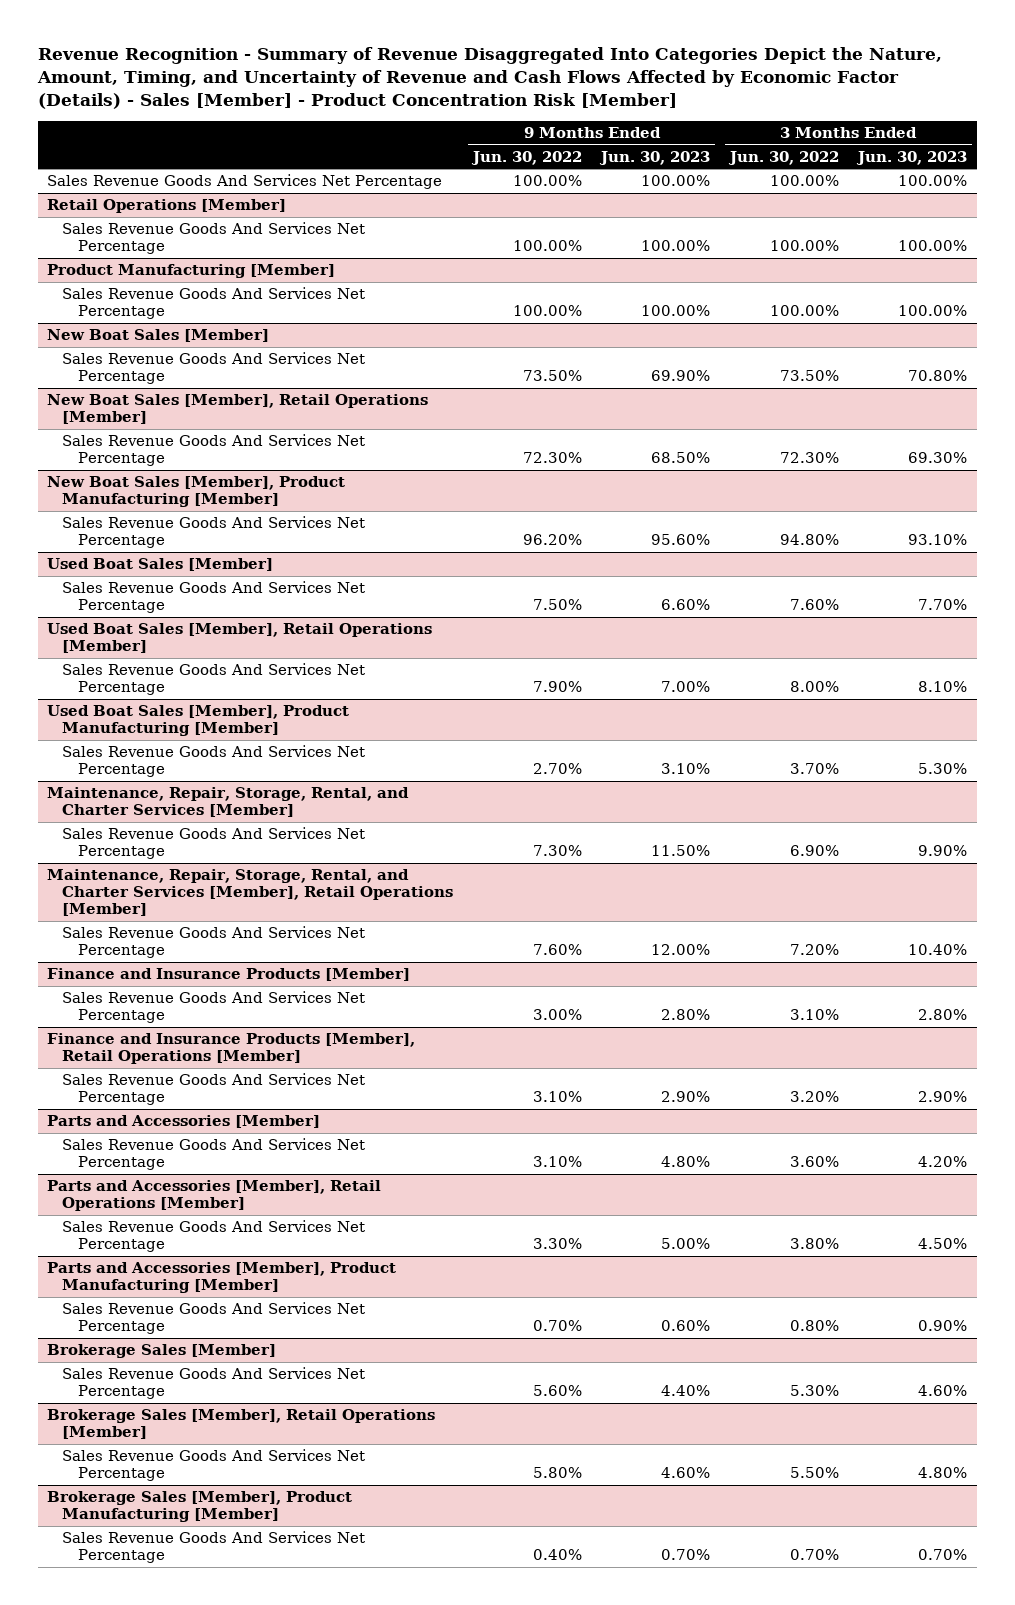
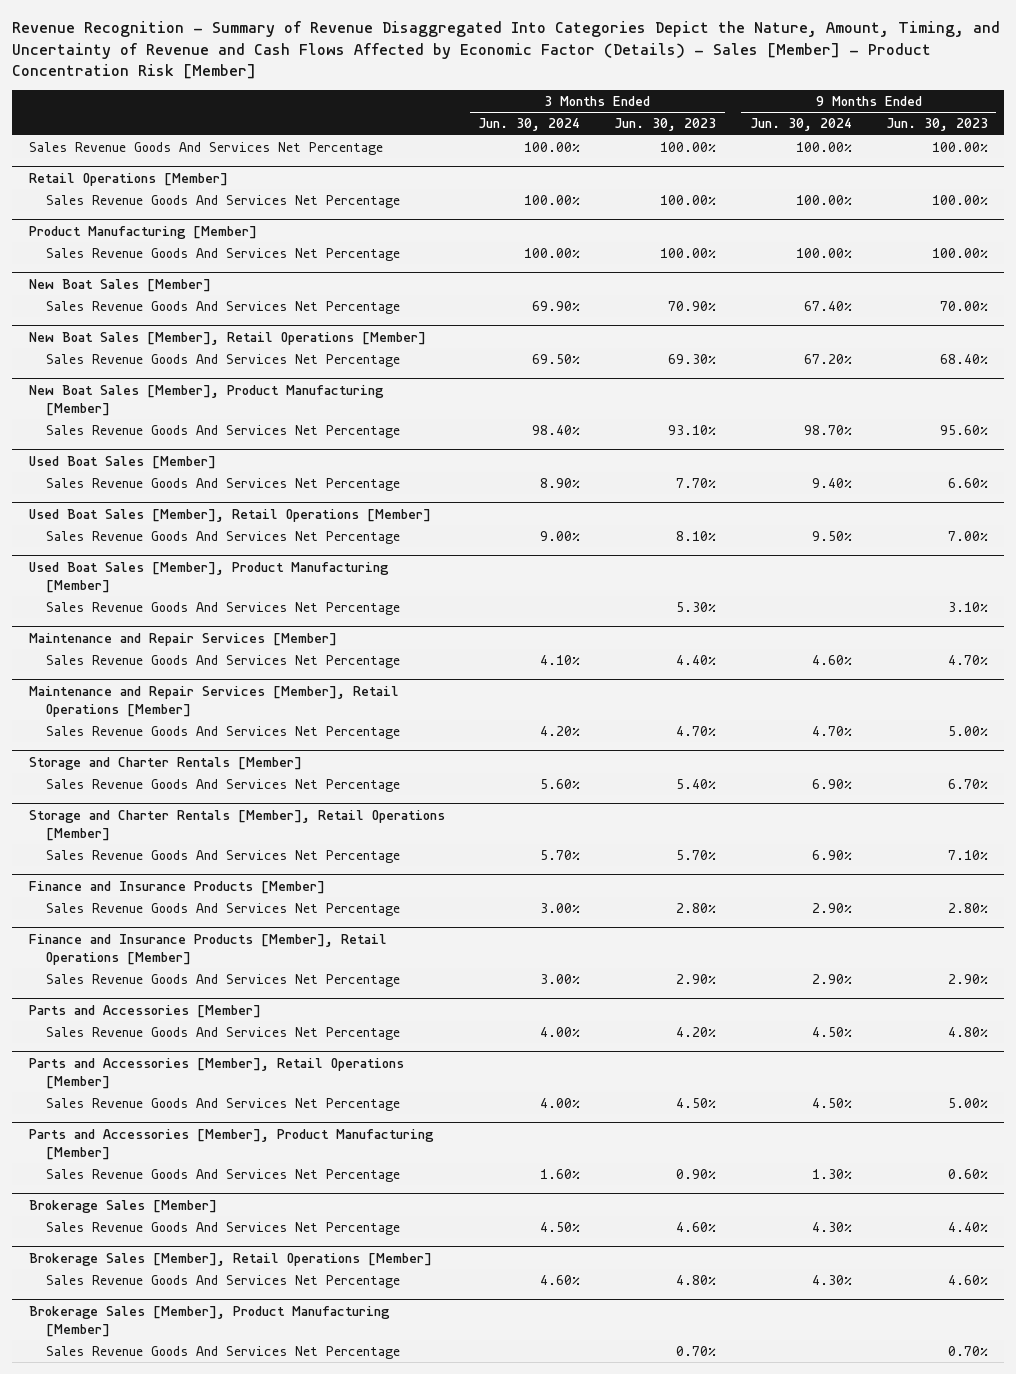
- | 9 Months Ended Jun. 30, 2022 | 9 Months Ended Jun. 30, 2023 | 3 Months Ended Jun. 30, 2022 | 3 Months Ended Jun. 30, 2023
+ | 3 Months Ended Jun. 30, 2024 | 3 Months Ended Jun. 30, 2023 | 9 Months Ended Jun. 30, 2024 | 9 Months Ended Jun. 30, 2023
@ New Boat Sales [Member]
- Sales Revenue Goods And Services Net Percentage | 73.50% | 69.90% | 73.50% | 70.80%
+ Sales Revenue Goods And Services Net Percentage | 69.90% | 70.90% | 67.40% | 70.00%
@ New Boat Sales [Member], Retail Operations [Member]
- Sales Revenue Goods And Services Net Percentage | 72.30% | 68.50% | 72.30% | 69.30%
+ Sales Revenue Goods And Services Net Percentage | 69.50% | 69.30% | 67.20% | 68.40%
- Maintenance, Repair, Storage, Rental, and Charter Services [Member]
- Sales Revenue Goods And Services Net Percentage | 7.30% | 11.50% | 6.90% | 9.90%
- Maintenance, Repair, Storage, Rental, and Charter Services [Member], Retail Operations [Member]
- Sales Revenue Goods And Services Net Percentage | 7.60% | 12.00% | 7.20% | 10.40%
+ Maintenance and Repair Services [Member]
+ Sales Revenue Goods And Services Net Percentage | 4.10% | 4.40% | 4.60% | 4.70%
+ Maintenance and Repair Services [Member], Retail Operations [Member]
+ Sales Revenue Goods And Services Net Percentage | 4.20% | 4.70% | 4.70% | 5.00%
+ Storage and Charter Rentals [Member]
+ Sales Revenue Goods And Services Net Percentage | 5.60% | 5.40% | 6.90% | 6.70%
+ Storage and Charter Rentals [Member], Retail Operations [Member]
+ Sales Revenue Goods And Services Net Percentage | 5.70% | 5.70% | 6.90% | 7.10%

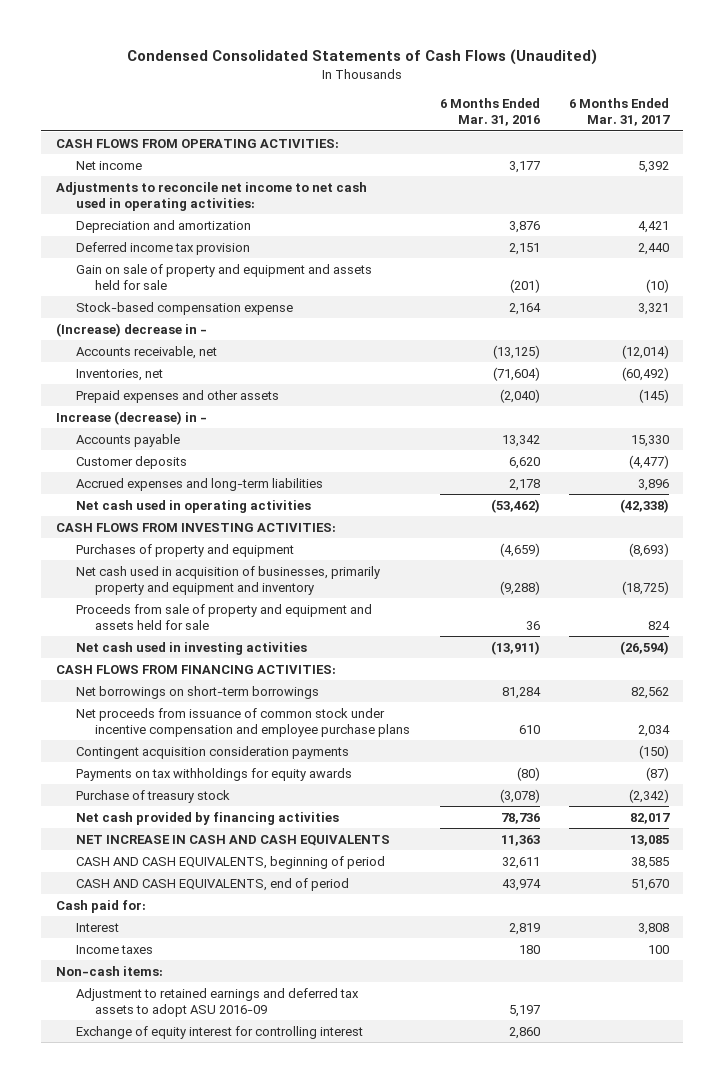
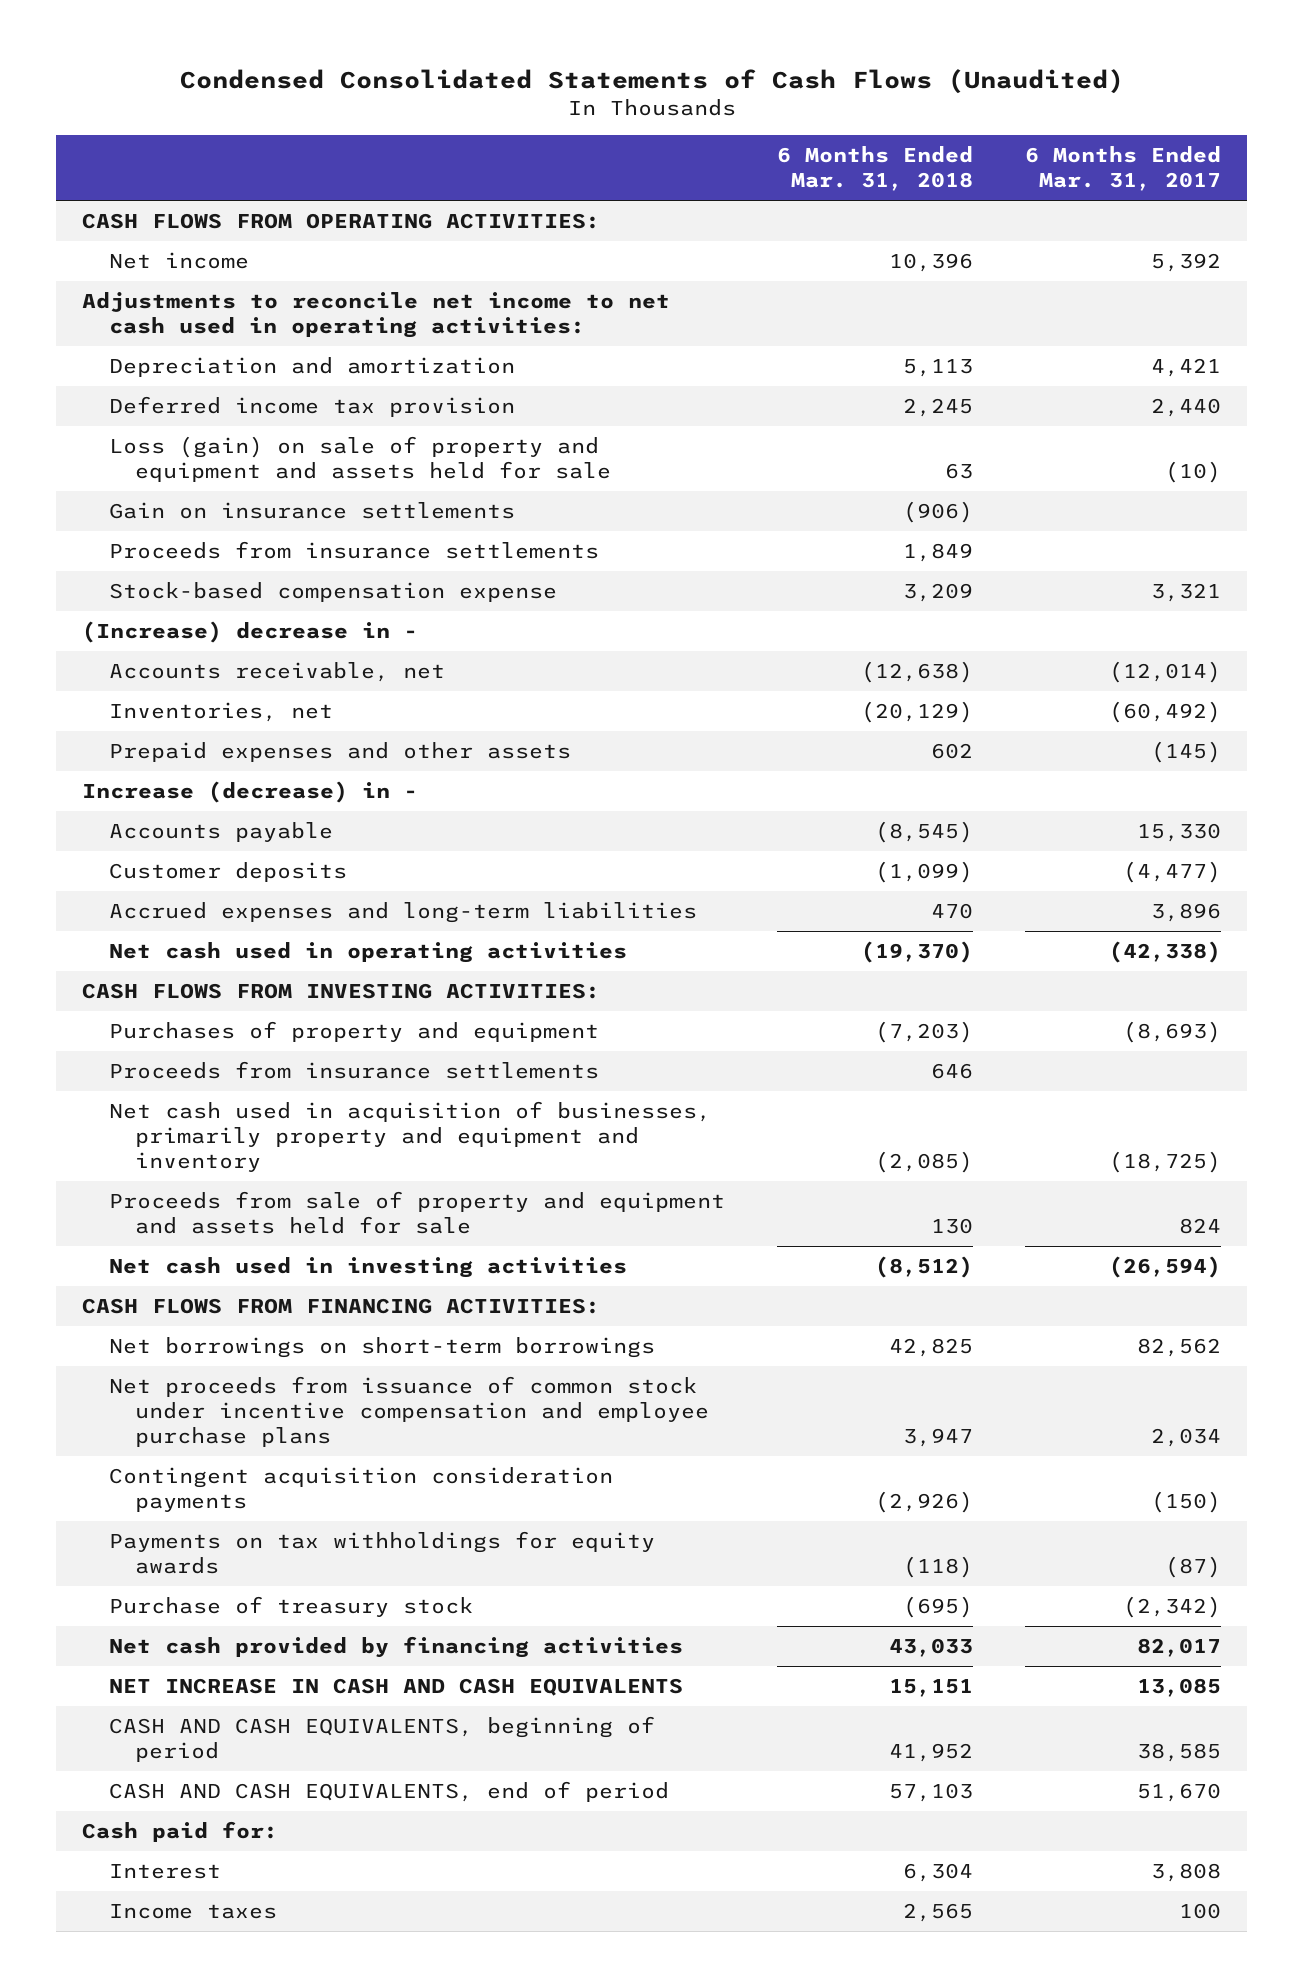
- | 6 Months Ended Mar. 31, 2016 | 6 Months Ended Mar. 31, 2017
+ | 6 Months Ended Mar. 31, 2018 | 6 Months Ended Mar. 31, 2017
- Gain on sale of property and equipment and assets held for sale | (201) | (10)
+ Loss (gain) on sale of property and equipment and assets held for sale | 63 | (10)
+ Gain on insurance settlements | (906) |
+ Proceeds from insurance settlements | 1,849 |
+ Proceeds from insurance settlements | 646 |
- Non-cash items:
- Adjustment to retained earnings and deferred tax assets to adopt ASU 2016-09 | 5,197 |
- Exchange of equity interest for controlling interest | 2,860 |

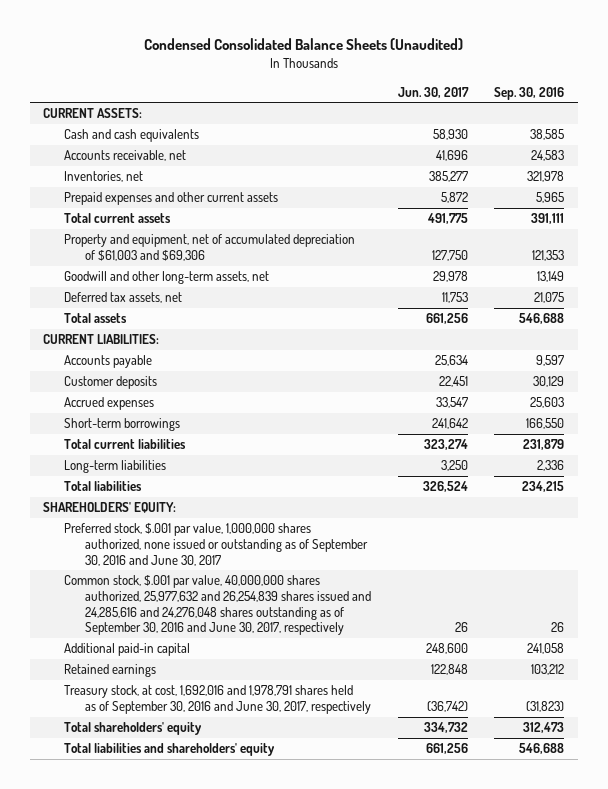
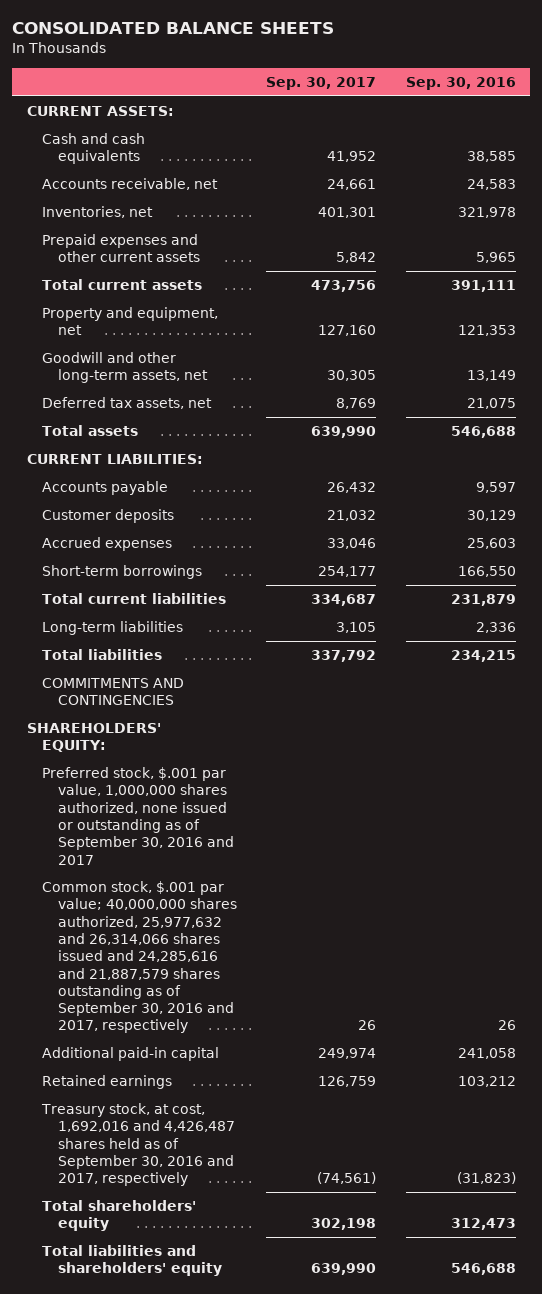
- Condensed Consolidated Balance Sheets (Unaudited)
+ CONSOLIDATED BALANCE SHEETS
- | Jun. 30, 2017 | Sep. 30, 2016
+ | Sep. 30, 2017 | Sep. 30, 2016
- Property and equipment, net of accumulated depreciation of $61,003 and $69,306 | 127,750 | 121,353
+ Property and equipment, net | 127,160 | 121,353
+ COMMITMENTS AND CONTINGENCIES
- Preferred stock, $.001 par value, 1,000,000 shares authorized, none issued or outstanding as of September 30, 2016 and June 30, 2017
- Common stock, $.001 par value, 40,000,000 shares authorized, 25,977,632 and 26,254,839 shares issued and 24,285,616 and 24,276,048 shares outstanding as of September 30, 2016 and June 30, 2017, respectively | 26 | 26
+ Preferred stock, $.001 par value, 1,000,000 shares authorized, none issued or outstanding as of September 30, 2016 and 2017
+ Common stock, $.001 par value; 40,000,000 shares authorized, 25,977,632 and 26,314,066 shares issued and 24,285,616 and 21,887,579 shares outstanding as of September 30, 2016 and 2017, respectively | 26 | 26
- Treasury stock, at cost, 1,692,016 and 1,978,791 shares held as of September 30, 2016 and June 30, 2017, respectively | (36,742) | (31,823)
+ Treasury stock, at cost, 1,692,016 and 4,426,487 shares held as of September 30, 2016 and 2017, respectively | (74,561) | (31,823)

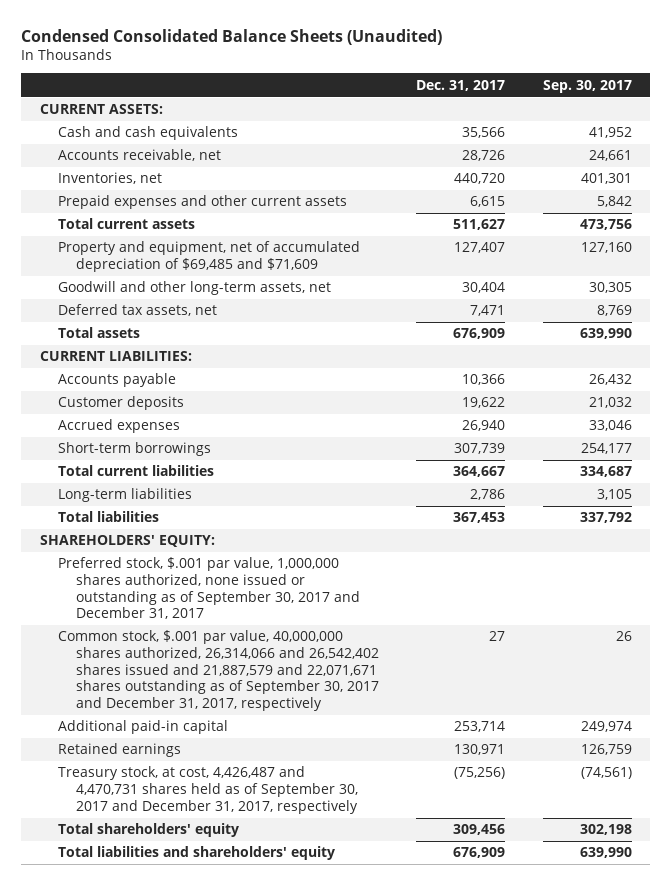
- CONSOLIDATED BALANCE SHEETS
+ Condensed Consolidated Balance Sheets (Unaudited)
- | Sep. 30, 2017 | Sep. 30, 2016
+ | Dec. 31, 2017 | Sep. 30, 2017
- Property and equipment, net | 127,160 | 121,353
+ Property and equipment, net of accumulated depreciation of $69,485 and $71,609 | 127,407 | 127,160
- COMMITMENTS AND CONTINGENCIES
- Preferred stock, $.001 par value, 1,000,000 shares authorized, none issued or outstanding as of September 30, 2016 and 2017
- Common stock, $.001 par value; 40,000,000 shares authorized, 25,977,632 and 26,314,066 shares issued and 24,285,616 and 21,887,579 shares outstanding as of September 30, 2016 and 2017, respectively | 26 | 26
+ Preferred stock, $.001 par value, 1,000,000 shares authorized, none issued or outstanding as of September 30, 2017 and December 31, 2017
+ Common stock, $.001 par value, 40,000,000 shares authorized, 26,314,066 and 26,542,402 shares issued and 21,887,579 and 22,071,671 shares outstanding as of September 30, 2017 and December 31, 2017, respectively | 27 | 26
- Treasury stock, at cost, 1,692,016 and 4,426,487 shares held as of September 30, 2016 and 2017, respectively | (74,561) | (31,823)
+ Treasury stock, at cost, 4,426,487 and 4,470,731 shares held as of September 30, 2017 and December 31, 2017, respectively | (75,256) | (74,561)

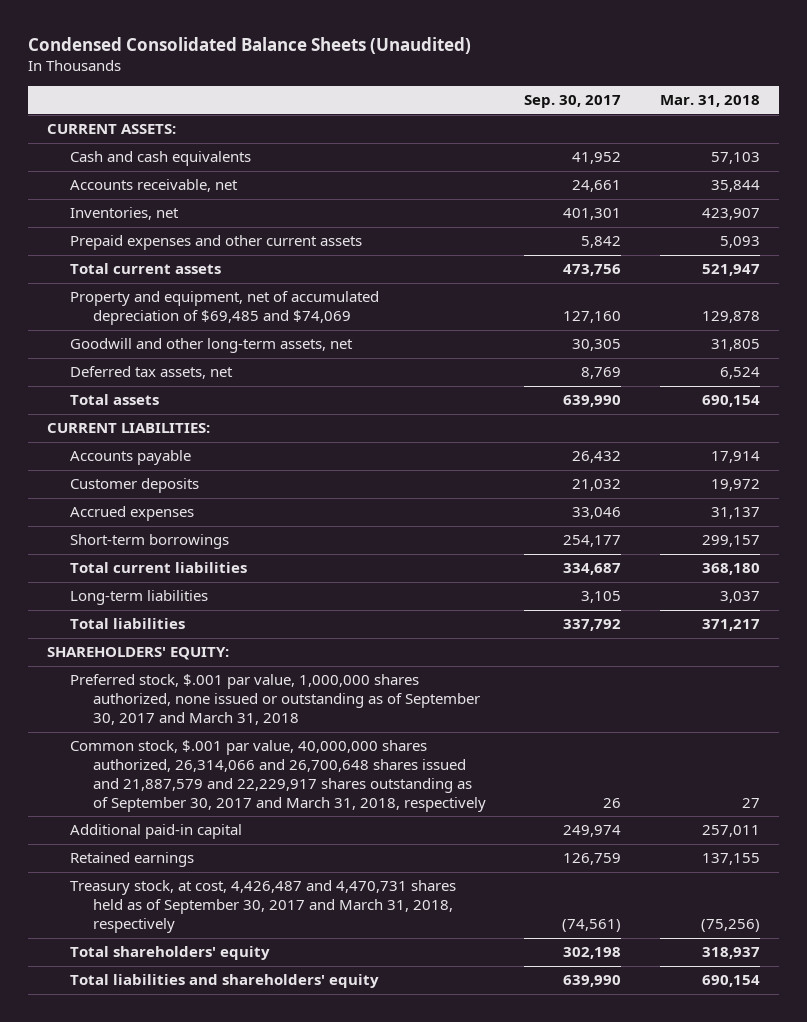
- | Dec. 31, 2017 | Sep. 30, 2017
+ | Sep. 30, 2017 | Mar. 31, 2018
- Property and equipment, net of accumulated depreciation of $69,485 and $71,609 | 127,407 | 127,160
+ Property and equipment, net of accumulated depreciation of $69,485 and $74,069 | 127,160 | 129,878
- Preferred stock, $.001 par value, 1,000,000 shares authorized, none issued or outstanding as of September 30, 2017 and December 31, 2017
- Common stock, $.001 par value, 40,000,000 shares authorized, 26,314,066 and 26,542,402 shares issued and 21,887,579 and 22,071,671 shares outstanding as of September 30, 2017 and December 31, 2017, respectively | 27 | 26
+ Preferred stock, $.001 par value, 1,000,000 shares authorized, none issued or outstanding as of September 30, 2017 and March 31, 2018
+ Common stock, $.001 par value, 40,000,000 shares authorized, 26,314,066 and 26,700,648 shares issued and 21,887,579 and 22,229,917 shares outstanding as of September 30, 2017 and March 31, 2018, respectively | 26 | 27
- Treasury stock, at cost, 4,426,487 and 4,470,731 shares held as of September 30, 2017 and December 31, 2017, respectively | (75,256) | (74,561)
+ Treasury stock, at cost, 4,426,487 and 4,470,731 shares held as of September 30, 2017 and March 31, 2018, respectively | (74,561) | (75,256)

